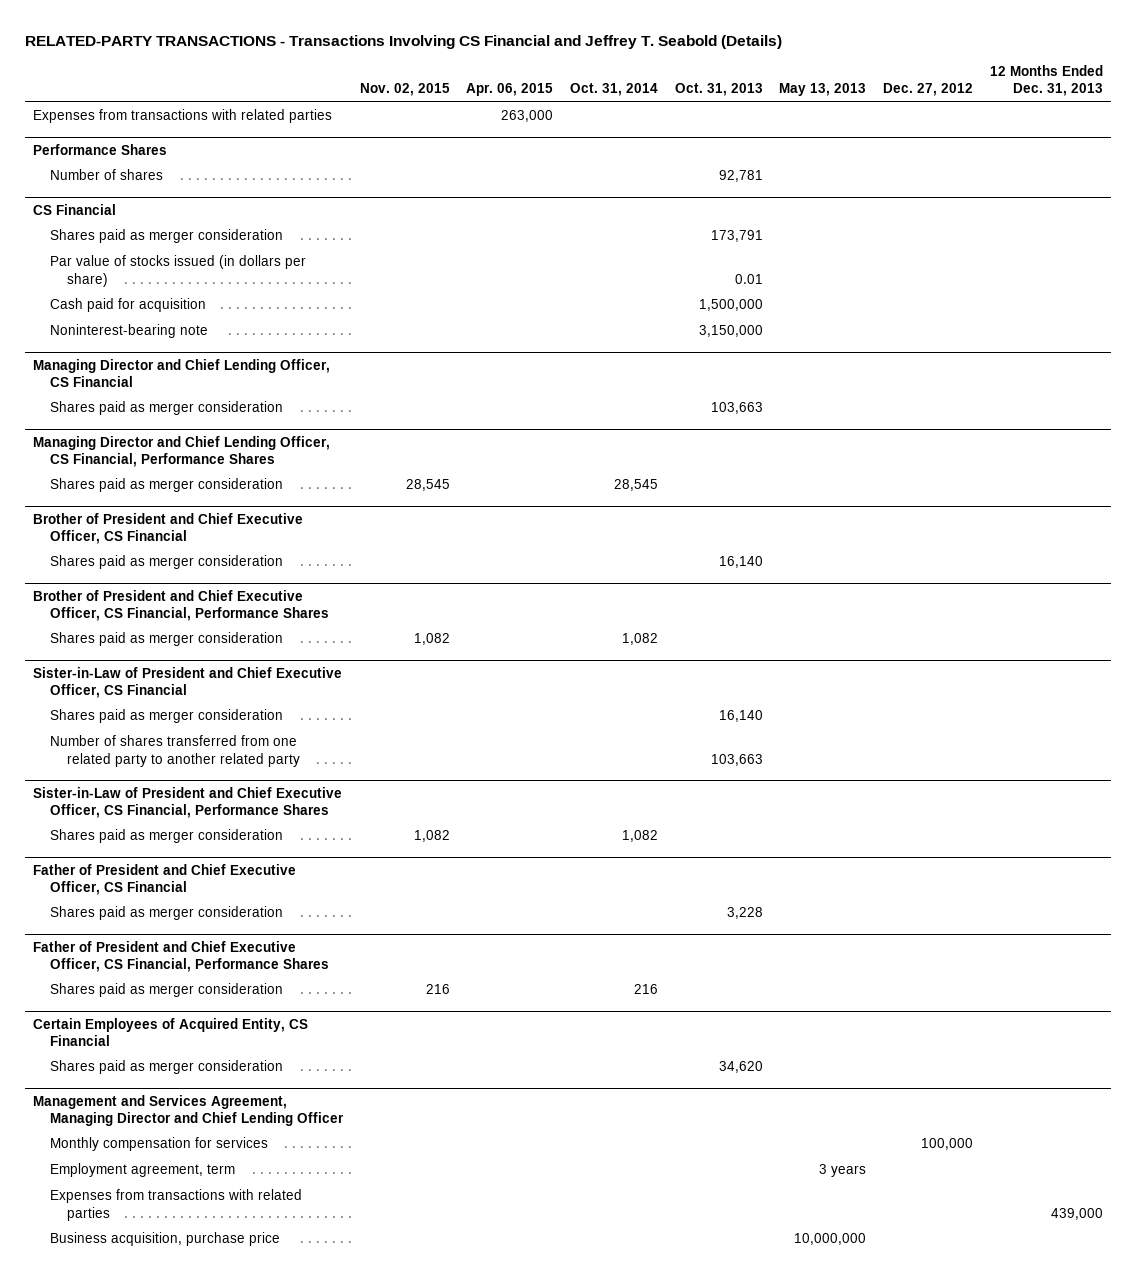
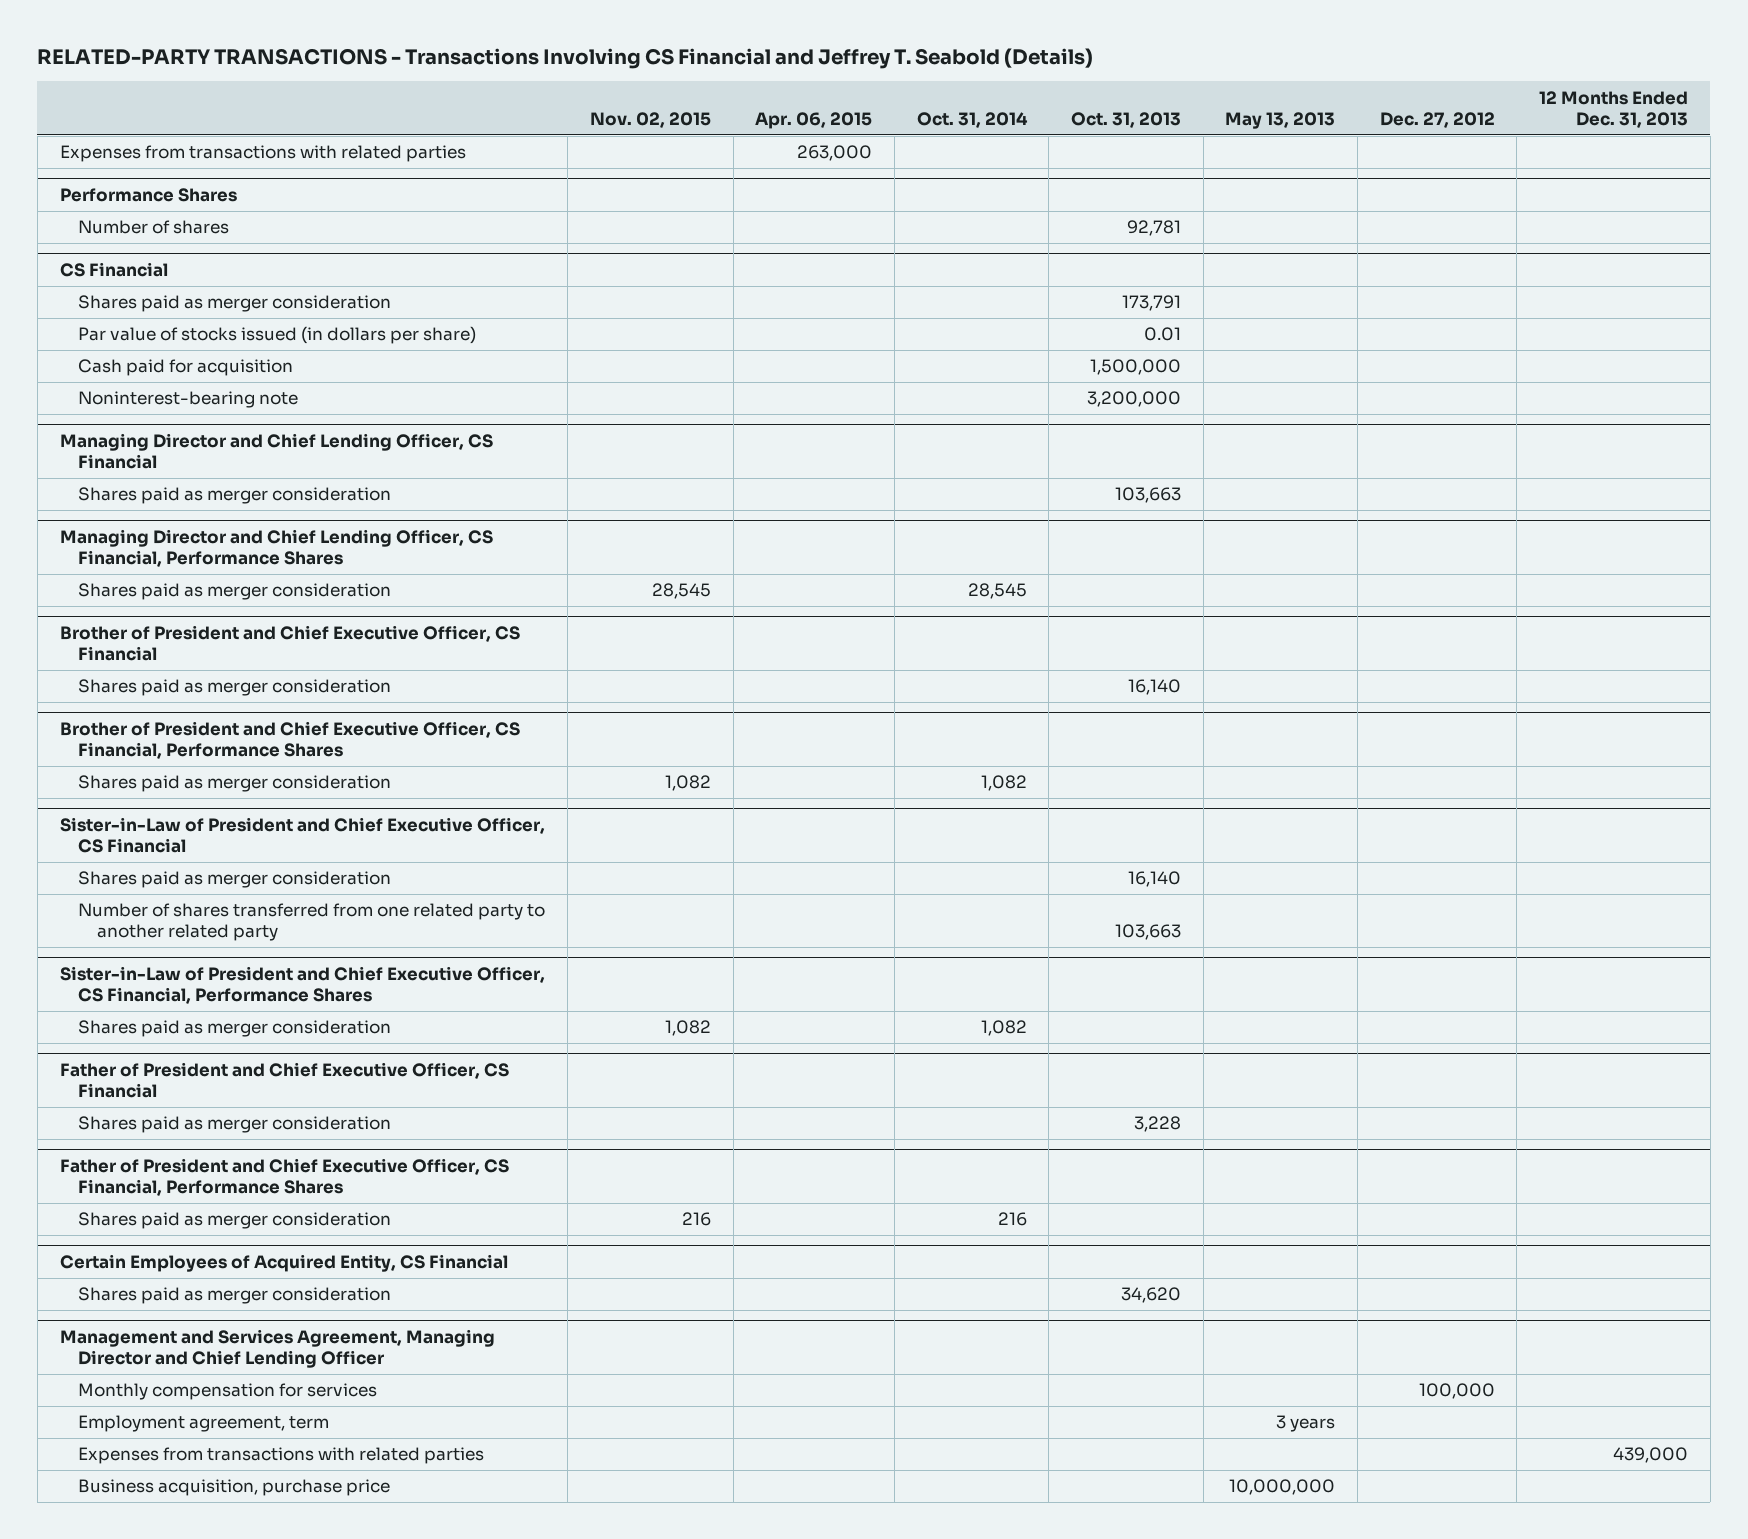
@ CS Financial
- Noninterest-bearing note | | | | 3,150,000 | | |
+ Noninterest-bearing note | | | | 3,200,000 | | |

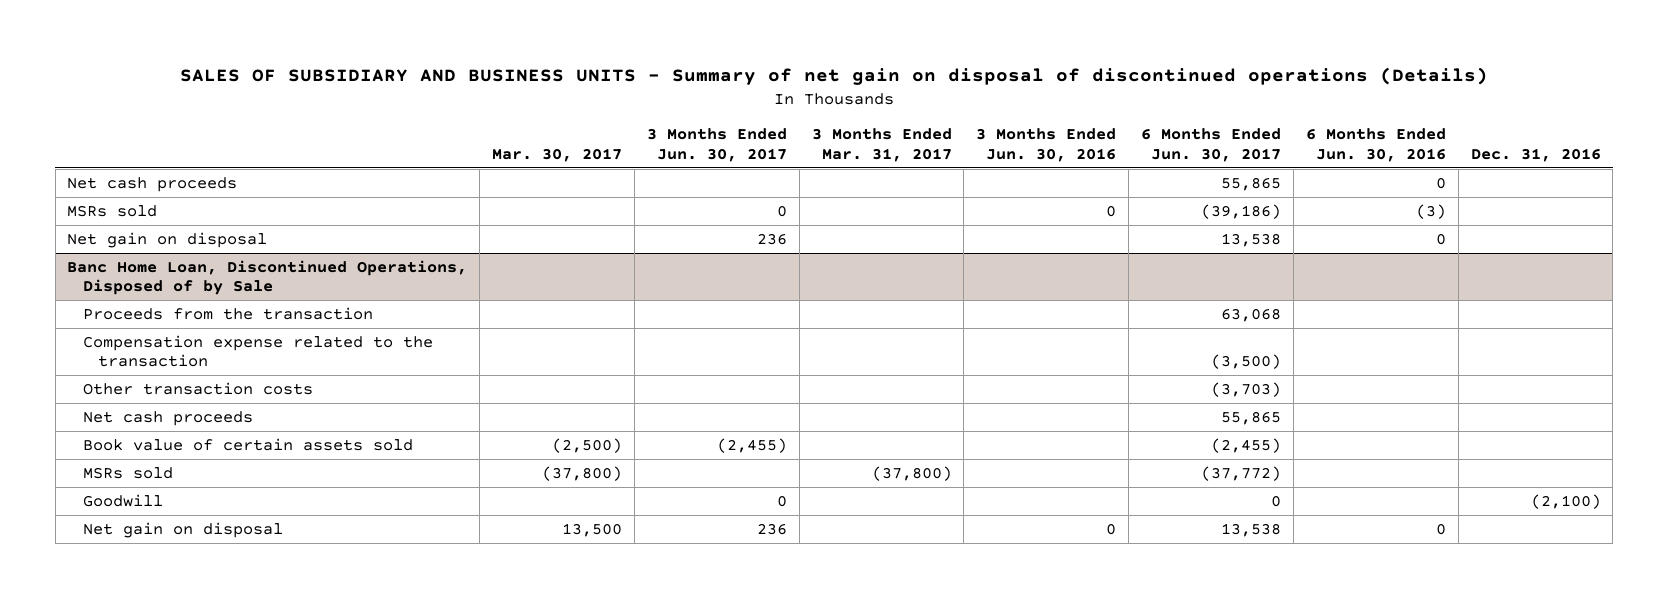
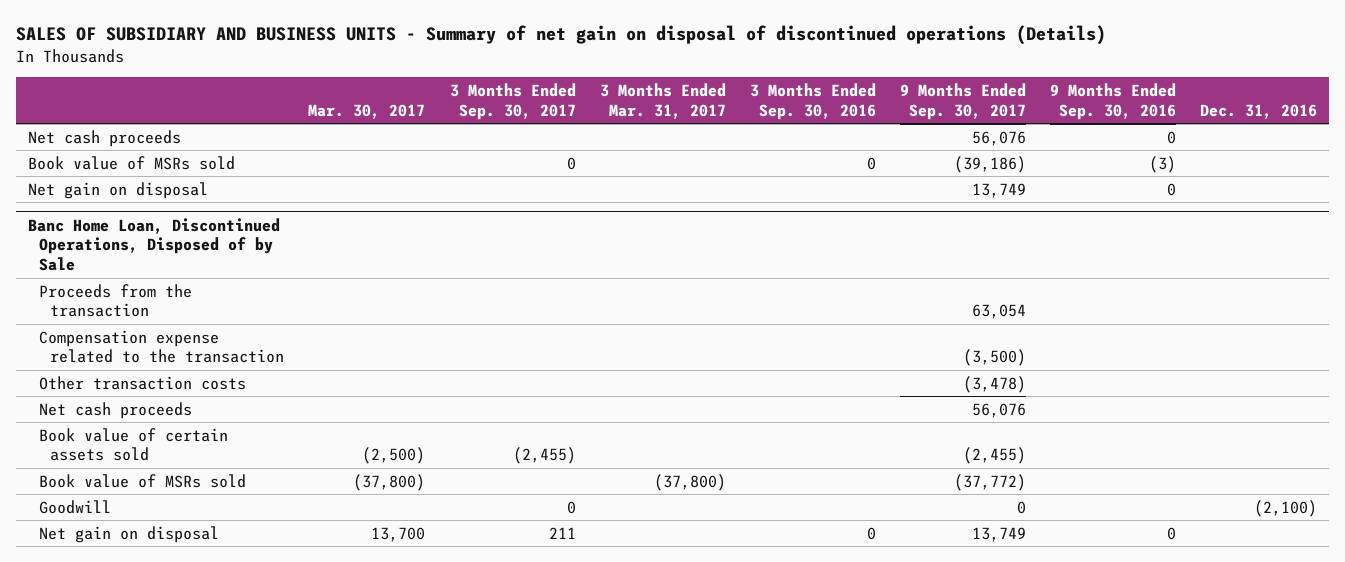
- | Mar. 30, 2017 | 3 Months Ended Jun. 30, 2017 | 3 Months Ended Mar. 31, 2017 | 3 Months Ended Jun. 30, 2016 | 6 Months Ended Jun. 30, 2017 | 6 Months Ended Jun. 30, 2016 | Dec. 31, 2016
+ | Mar. 30, 2017 | 3 Months Ended Sep. 30, 2017 | 3 Months Ended Mar. 31, 2017 | 3 Months Ended Sep. 30, 2016 | 9 Months Ended Sep. 30, 2017 | 9 Months Ended Sep. 30, 2016 | Dec. 31, 2016
- MSRs sold | | 0 | | 0 | (39,186) | (3) |
+ Book value of MSRs sold | | 0 | | 0 | (39,186) | (3) |
@ Banc Home Loan, Discontinued Operations, Disposed of by Sale
- MSRs sold | (37,800) | | (37,800) | | (37,772) | |
+ Book value of MSRs sold | (37,800) | | (37,800) | | (37,772) | |
- Net gain on disposal | 13,500 | 236 | | 0 | 13,538 | 0 |
+ Net gain on disposal | 13,700 | 211 | | 0 | 13,749 | 0 |

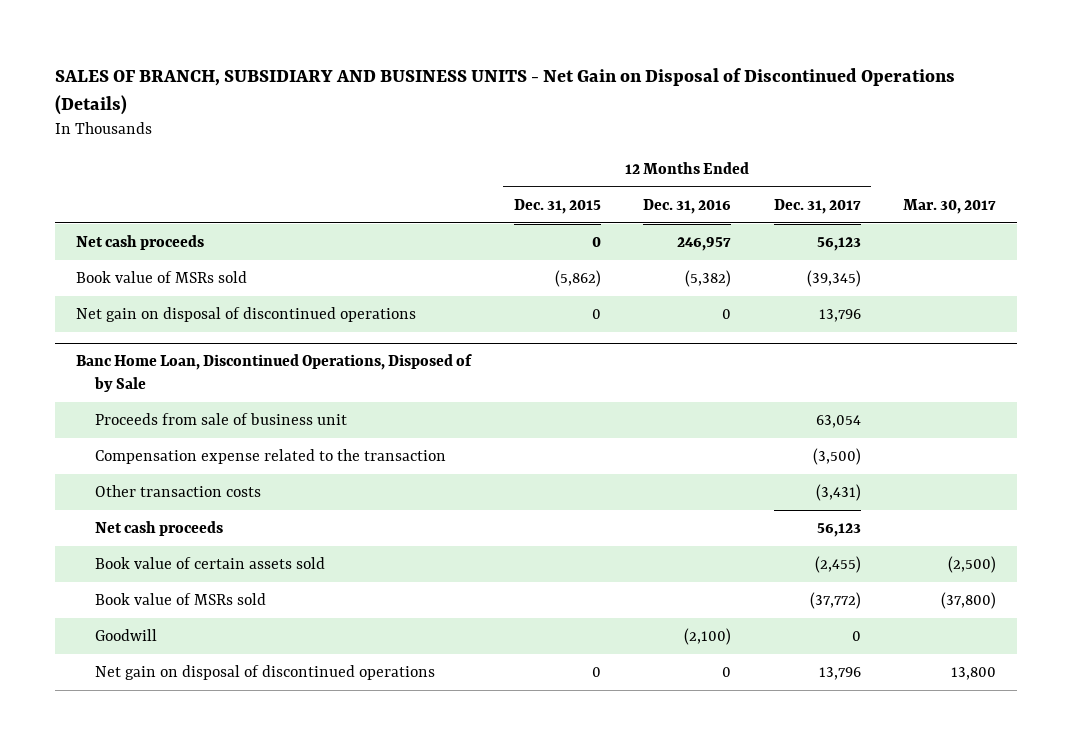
- SALES OF SUBSIDIARY AND BUSINESS UNITS - Summary of net gain on disposal of discontinued operations (Details)
+ SALES OF BRANCH, SUBSIDIARY AND BUSINESS UNITS - Net Gain on Disposal of Discontinued Operations (Details)
- | Mar. 30, 2017 | 3 Months Ended Sep. 30, 2017 | 3 Months Ended Mar. 31, 2017 | 3 Months Ended Sep. 30, 2016 | 9 Months Ended Sep. 30, 2017 | 9 Months Ended Sep. 30, 2016 | Dec. 31, 2016
+ | 12 Months Ended Dec. 31, 2015 | 12 Months Ended Dec. 31, 2016 | 12 Months Ended Dec. 31, 2017 | Mar. 30, 2017
- Net gain on disposal | | | | | 13,749 | 0 |
+ Net gain on disposal of discontinued operations | 0 | 0 | 13,796 |
@ Banc Home Loan, Discontinued Operations, Disposed of by Sale
- Proceeds from the transaction | | | | | 63,054 | |
+ Proceeds from sale of business unit | | | 63,054 |
- Net gain on disposal | 13,700 | 211 | | 0 | 13,749 | 0 |
+ Net gain on disposal of discontinued operations | 0 | 0 | 13,796 | 13,800

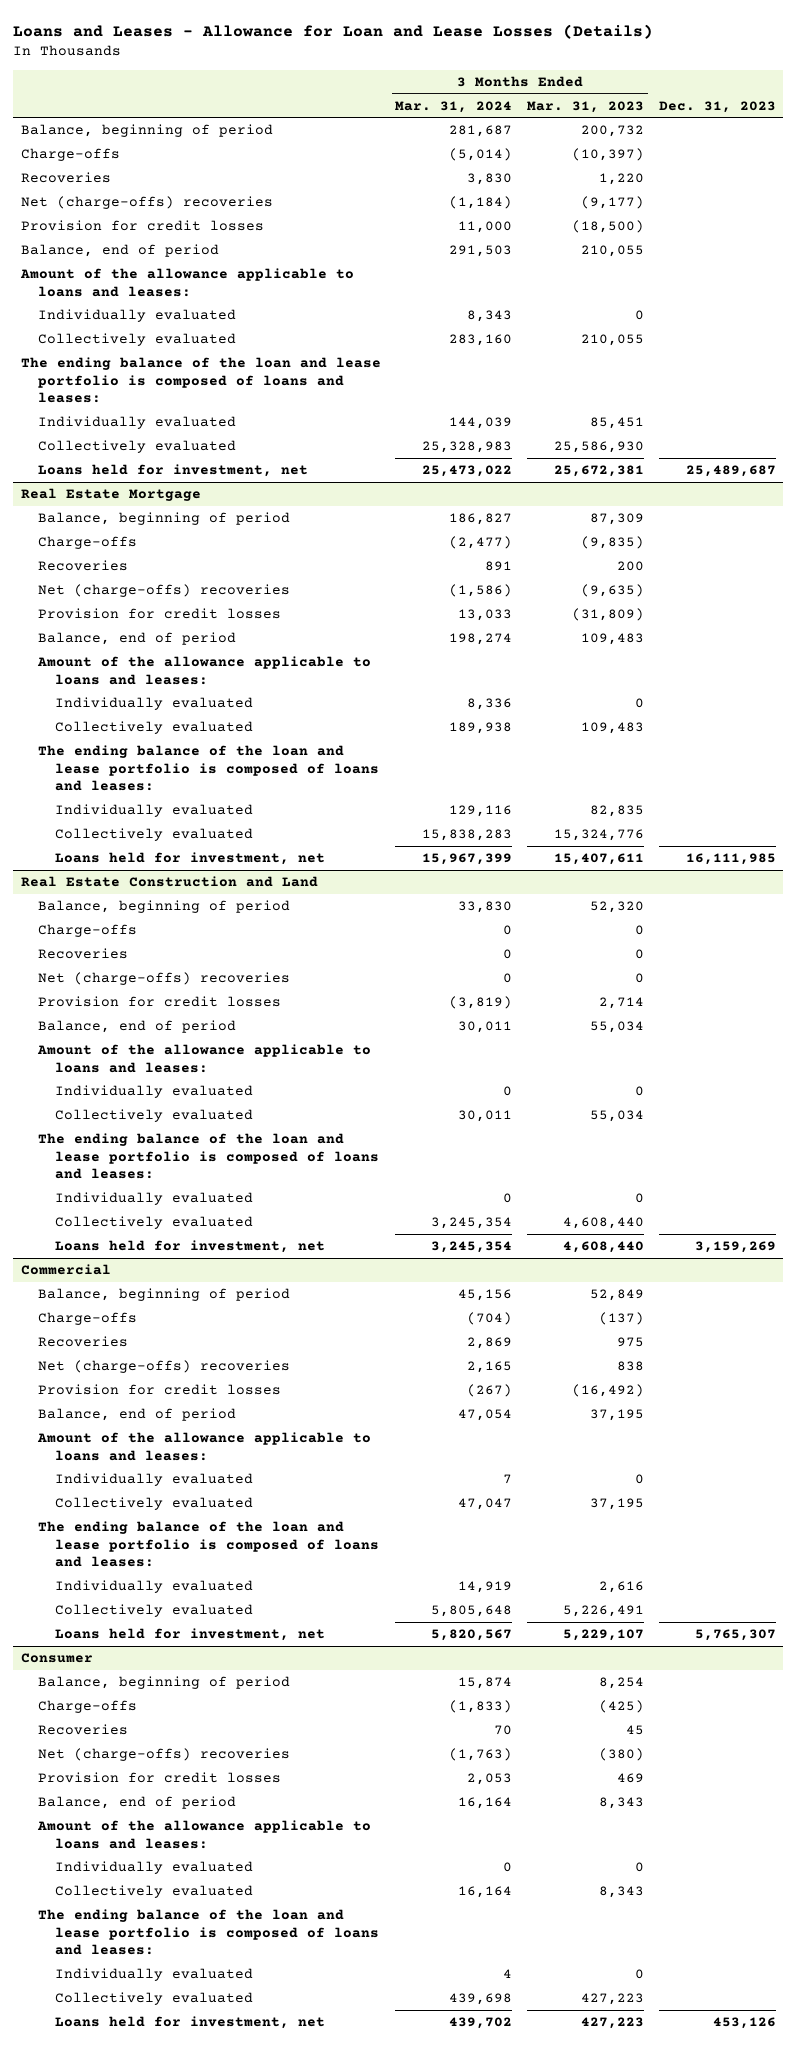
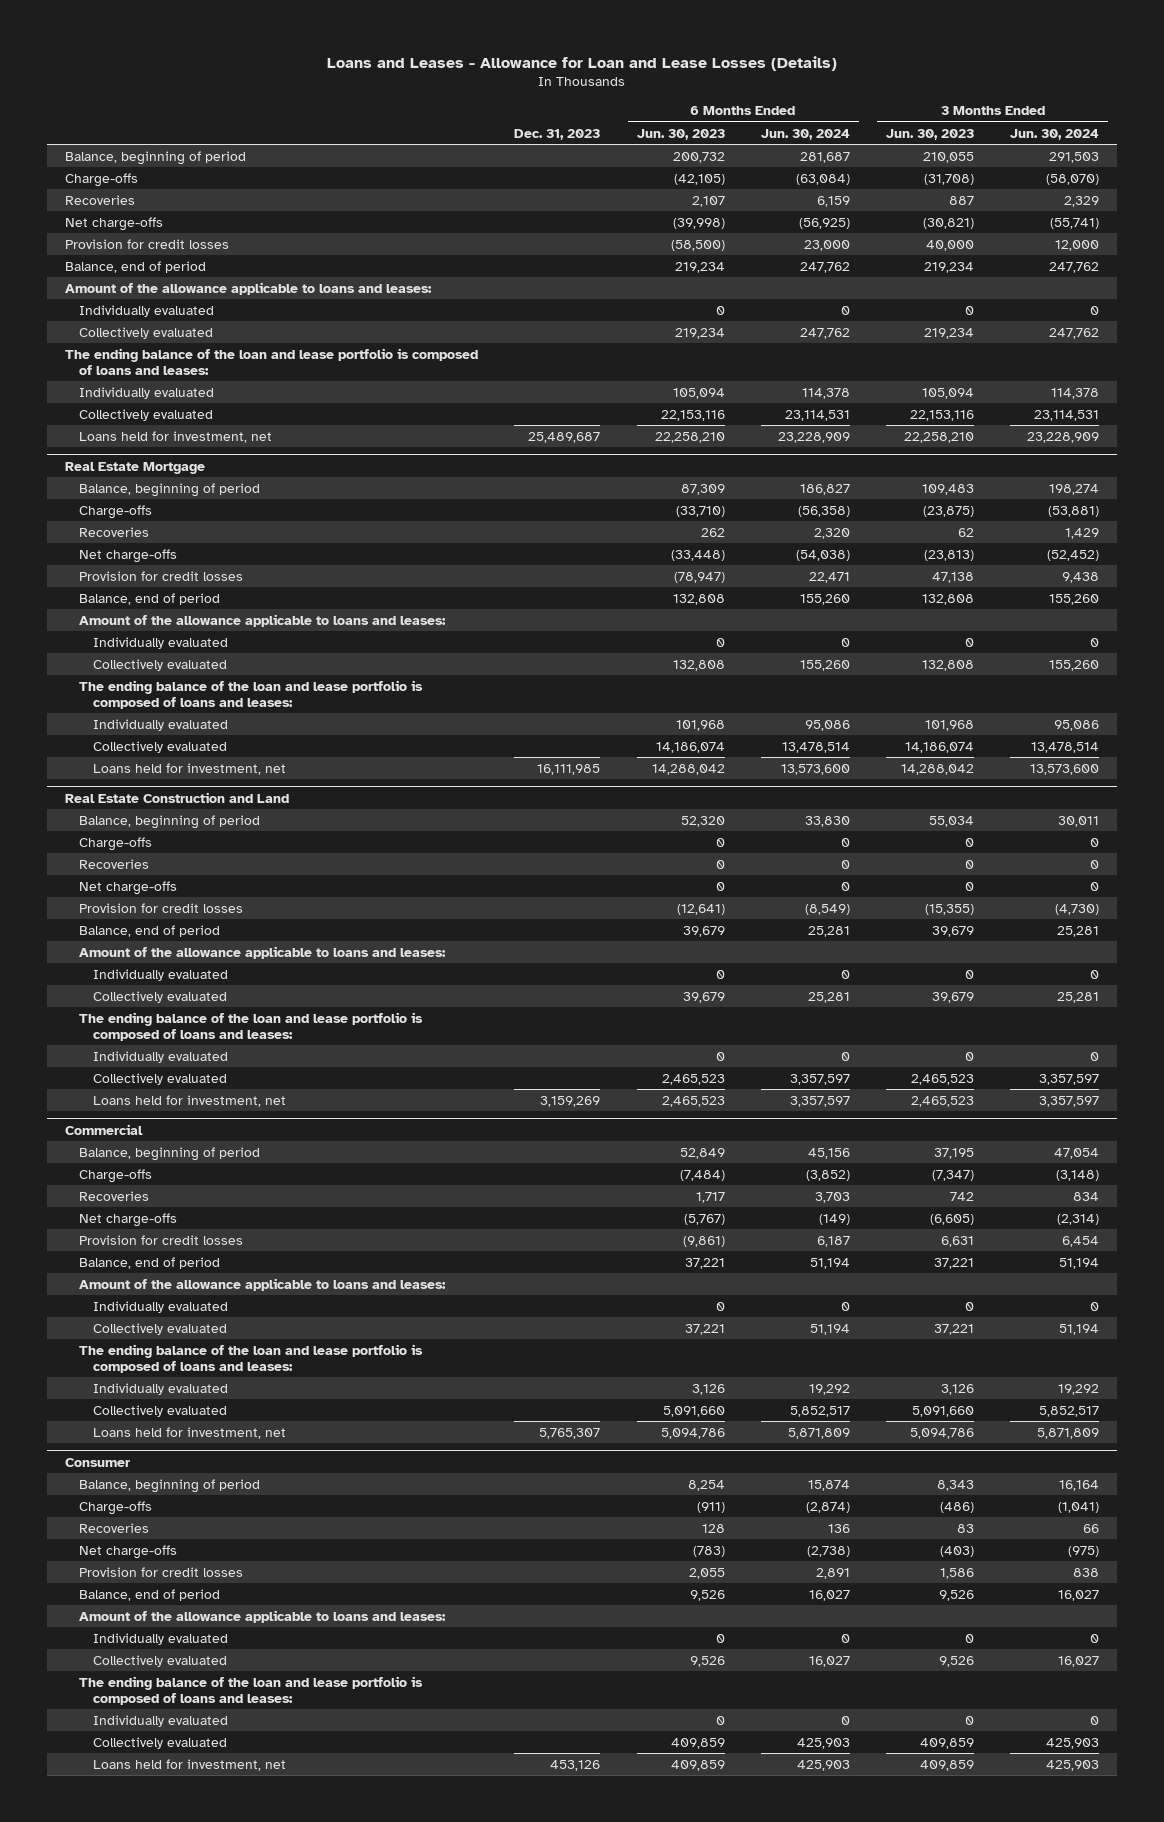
- | 3 Months Ended Mar. 31, 2024 | 3 Months Ended Mar. 31, 2023 | Dec. 31, 2023
+ | Dec. 31, 2023 | 6 Months Ended Jun. 30, 2023 | 6 Months Ended Jun. 30, 2024 | 3 Months Ended Jun. 30, 2023 | 3 Months Ended Jun. 30, 2024
- Net (charge-offs) recoveries | (1,184) | (9,177) |
+ Net charge-offs | | (39,998) | (56,925) | (30,821) | (55,741)
@ Real Estate Mortgage
- Net (charge-offs) recoveries | (1,586) | (9,635) |
+ Net charge-offs | | (33,448) | (54,038) | (23,813) | (52,452)
@ Real Estate Construction and Land
- Net (charge-offs) recoveries | 0 | 0 |
+ Net charge-offs | | 0 | 0 | 0 | 0
@ Commercial
- Net (charge-offs) recoveries | 2,165 | 838 |
+ Net charge-offs | | (5,767) | (149) | (6,605) | (2,314)
@ Consumer
- Net (charge-offs) recoveries | (1,763) | (380) |
+ Net charge-offs | | (783) | (2,738) | (403) | (975)

